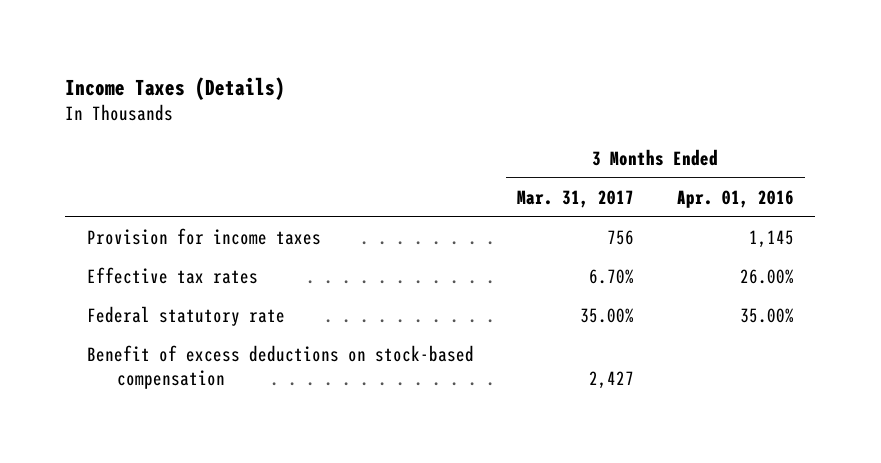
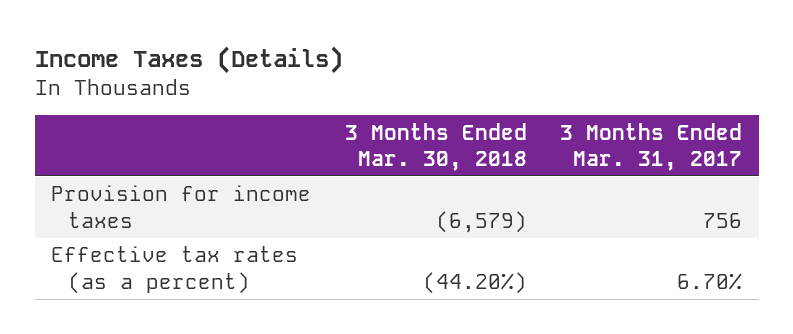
- | 3 Months Ended Mar. 31, 2017 | 3 Months Ended Apr. 01, 2016
+ | 3 Months Ended Mar. 30, 2018 | 3 Months Ended Mar. 31, 2017
- Effective tax rates | 6.70% | 26.00%
- Federal statutory rate | 35.00% | 35.00%
- Benefit of excess deductions on stock-based compensation | 2,427 |
+ Effective tax rates (as a percent) | (44.20%) | 6.70%

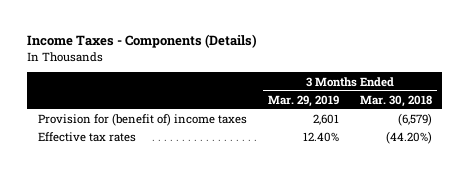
- Income Taxes (Details)
+ Income Taxes - Components (Details)
- | 3 Months Ended Mar. 30, 2018 | 3 Months Ended Mar. 31, 2017
+ | 3 Months Ended Mar. 29, 2019 | 3 Months Ended Mar. 30, 2018
- Provision for income taxes | (6,579) | 756
- Effective tax rates (as a percent) | (44.20%) | 6.70%
+ Provision for (benefit of) income taxes | 2,601 | (6,579)
+ Effective tax rates | 12.40% | (44.20%)

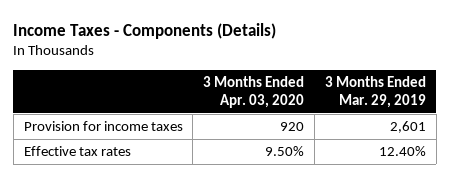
- | 3 Months Ended Mar. 29, 2019 | 3 Months Ended Mar. 30, 2018
+ | 3 Months Ended Apr. 03, 2020 | 3 Months Ended Mar. 29, 2019
- Provision for (benefit of) income taxes | 2,601 | (6,579)
+ Provision for income taxes | 920 | 2,601

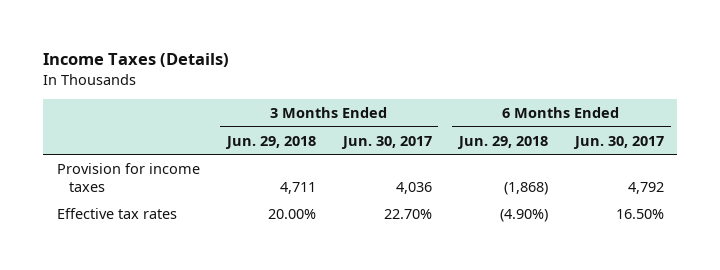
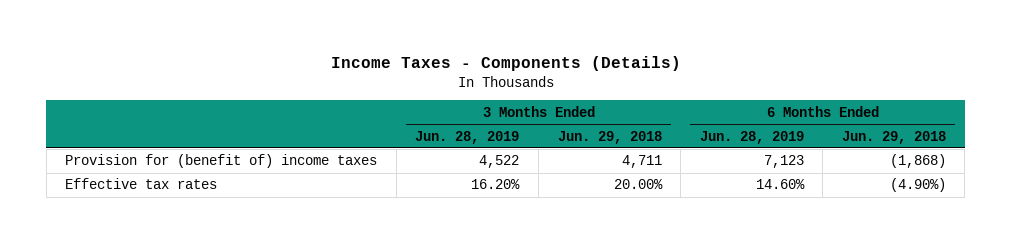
- Income Taxes (Details)
+ Income Taxes - Components (Details)
- | 3 Months Ended Jun. 29, 2018 | 3 Months Ended Jun. 30, 2017 | 6 Months Ended Jun. 29, 2018 | 6 Months Ended Jun. 30, 2017
+ | 3 Months Ended Jun. 28, 2019 | 3 Months Ended Jun. 29, 2018 | 6 Months Ended Jun. 28, 2019 | 6 Months Ended Jun. 29, 2018
- Provision for income taxes | 4,711 | 4,036 | (1,868) | 4,792
+ Provision for (benefit of) income taxes | 4,522 | 4,711 | 7,123 | (1,868)

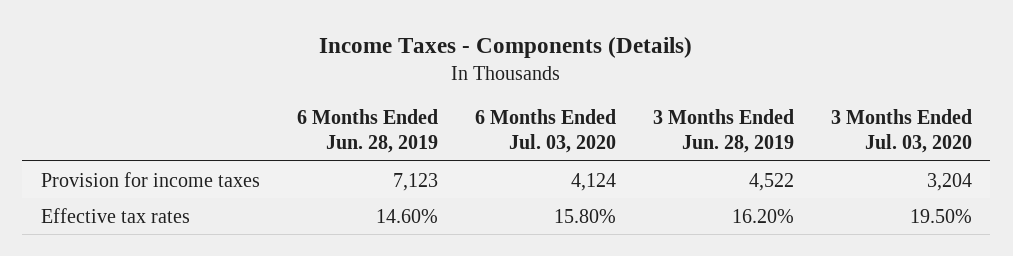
- | 3 Months Ended Jun. 28, 2019 | 3 Months Ended Jun. 29, 2018 | 6 Months Ended Jun. 28, 2019 | 6 Months Ended Jun. 29, 2018
+ | 6 Months Ended Jun. 28, 2019 | 6 Months Ended Jul. 03, 2020 | 3 Months Ended Jun. 28, 2019 | 3 Months Ended Jul. 03, 2020
- Provision for (benefit of) income taxes | 4,522 | 4,711 | 7,123 | (1,868)
+ Provision for income taxes | 7,123 | 4,124 | 4,522 | 3,204

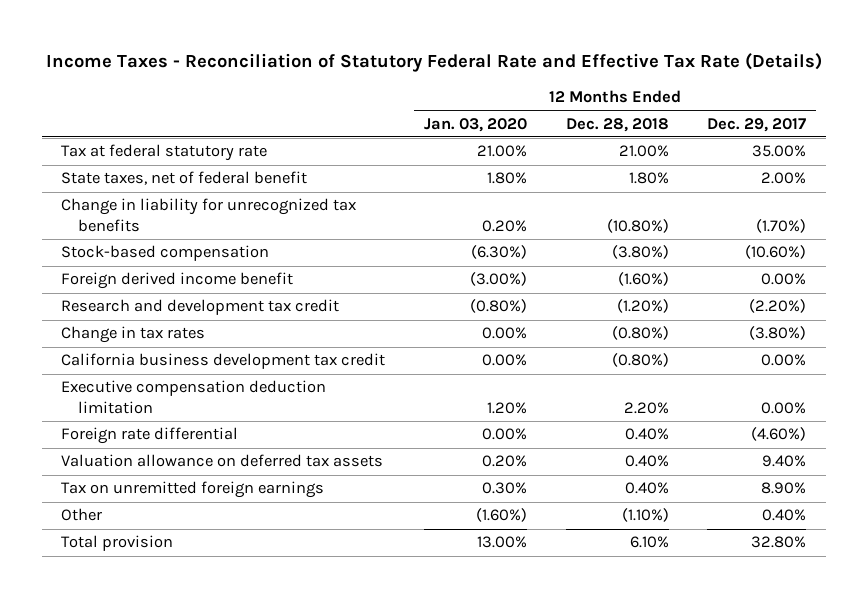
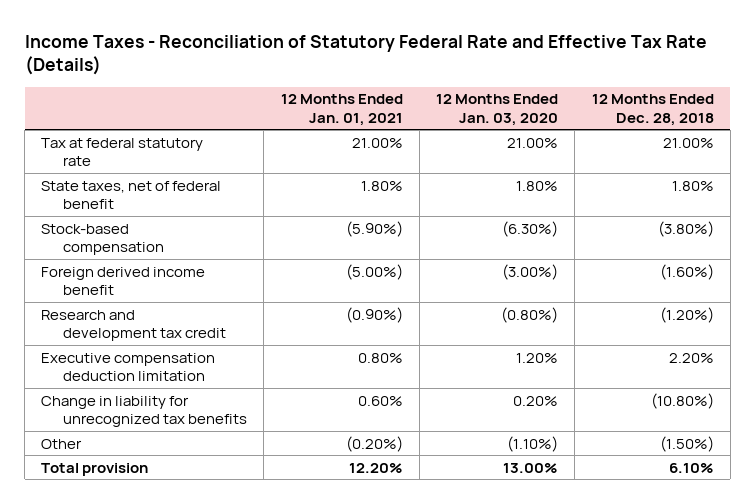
- | 12 Months Ended Jan. 03, 2020 | 12 Months Ended Dec. 28, 2018 | 12 Months Ended Dec. 29, 2017
+ | 12 Months Ended Jan. 01, 2021 | 12 Months Ended Jan. 03, 2020 | 12 Months Ended Dec. 28, 2018
- Change in tax rates | 0.00% | (0.80%) | (3.80%)
- California business development tax credit | 0.00% | (0.80%) | 0.00%
- Foreign rate differential | 0.00% | 0.40% | (4.60%)
- Valuation allowance on deferred tax assets | 0.20% | 0.40% | 9.40%
- Tax on unremitted foreign earnings | 0.30% | 0.40% | 8.90%
- Other | (1.60%) | (1.10%) | 0.40%
moved down: Change in liability for unrecognized tax benefits | 0.60% | 0.20% | (10.80%)
+ Other | (0.20%) | (1.10%) | (1.50%)

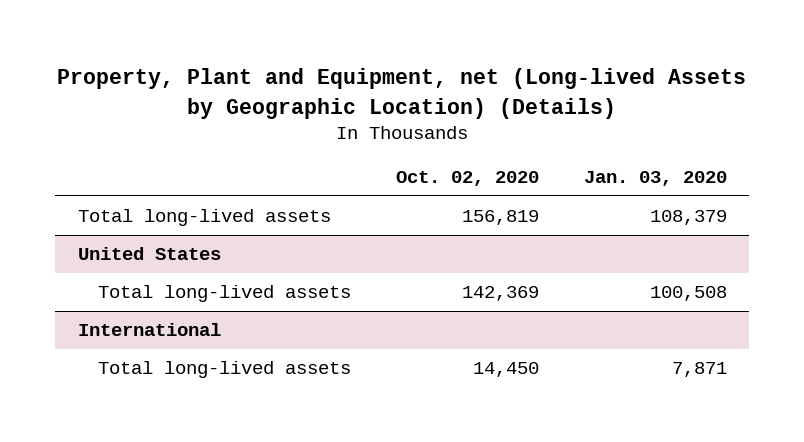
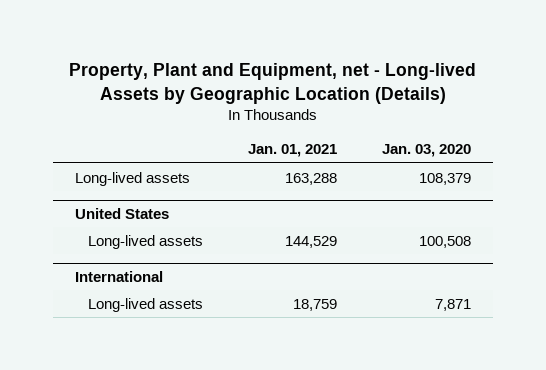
- Property, Plant and Equipment, net (Long-lived Assets by Geographic Location) (Details)
+ Property, Plant and Equipment, net - Long-lived Assets by Geographic Location (Details)
- | Oct. 02, 2020 | Jan. 03, 2020
+ | Jan. 01, 2021 | Jan. 03, 2020
- Total long-lived assets | 156,819 | 108,379
+ Long-lived assets | 163,288 | 108,379
@ United States
- Total long-lived assets | 142,369 | 100,508
+ Long-lived assets | 144,529 | 100,508
@ International
- Total long-lived assets | 14,450 | 7,871
+ Long-lived assets | 18,759 | 7,871

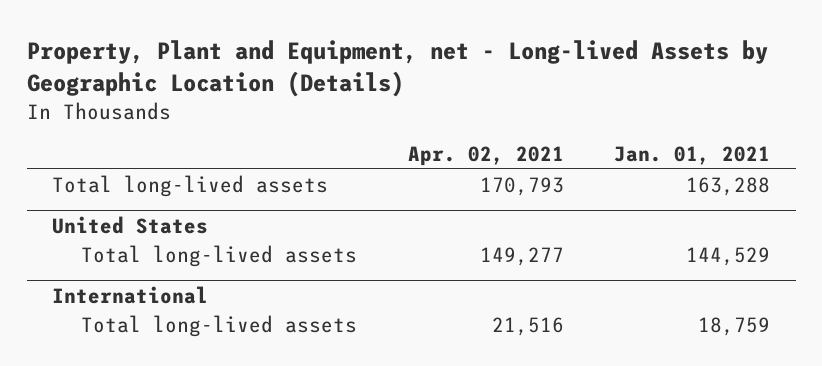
- | Jan. 01, 2021 | Jan. 03, 2020
+ | Apr. 02, 2021 | Jan. 01, 2021
- Long-lived assets | 163,288 | 108,379
+ Total long-lived assets | 170,793 | 163,288
@ United States
- Long-lived assets | 144,529 | 100,508
+ Total long-lived assets | 149,277 | 144,529
@ International
- Long-lived assets | 18,759 | 7,871
+ Total long-lived assets | 21,516 | 18,759

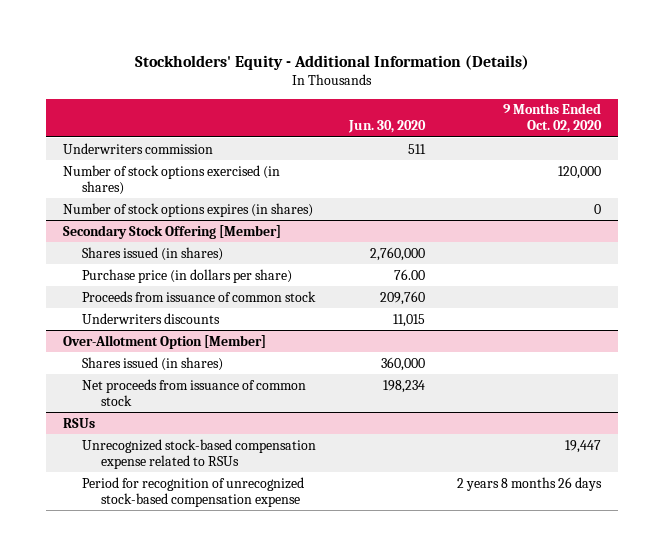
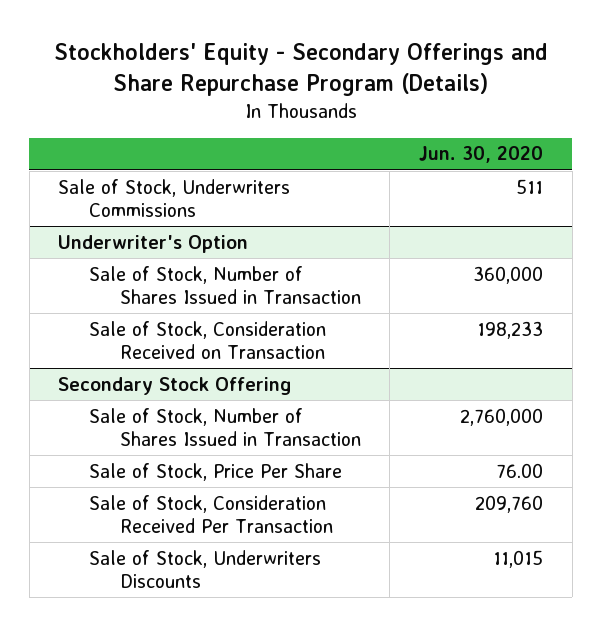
- Stockholders' Equity - Additional Information (Details)
+ Stockholders' Equity - Secondary Offerings and Share Repurchase Program (Details)
- | Jun. 30, 2020 | 9 Months Ended Oct. 02, 2020
+ | Jun. 30, 2020
- Underwriters commission | 511 |
- Number of stock options exercised (in shares) | | 120,000
- Number of stock options expires (in shares) | | 0
- Secondary Stock Offering [Member]
- Shares issued (in shares) | 2,760,000 |
- Purchase price (in dollars per share) | 76.00 |
- Proceeds from issuance of common stock | 209,760 |
- Underwriters discounts | 11,015 |
- Over-Allotment Option [Member]
- Shares issued (in shares) | 360,000 |
- Net proceeds from issuance of common stock | 198,234 |
- RSUs
- Unrecognized stock-based compensation expense related to RSUs | | 19,447
- Period for recognition of unrecognized stock-based compensation expense | | 2 years 8 months 26 days
+ Sale of Stock, Underwriters Commissions | 511
+ Underwriter's Option
+ Sale of Stock, Number of Shares Issued in Transaction | 360,000
+ Sale of Stock, Consideration Received on Transaction | 198,233
+ Secondary Stock Offering
+ Sale of Stock, Number of Shares Issued in Transaction | 2,760,000
+ Sale of Stock, Price Per Share | 76.00
+ Sale of Stock, Consideration Received Per Transaction | 209,760
+ Sale of Stock, Underwriters Discounts | 11,015

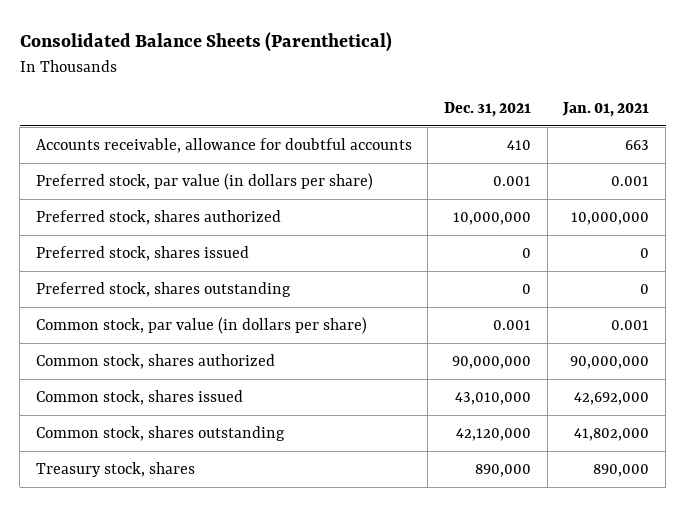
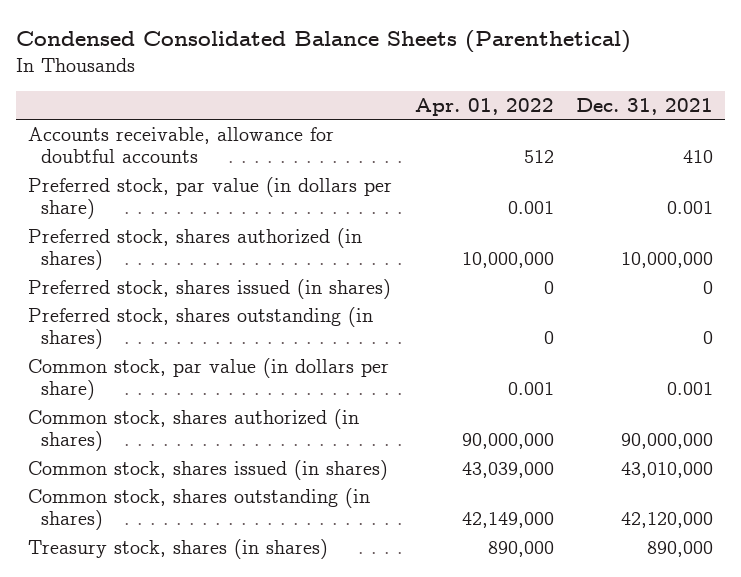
- Consolidated Balance Sheets (Parenthetical)
+ Condensed Consolidated Balance Sheets (Parenthetical)
- | Dec. 31, 2021 | Jan. 01, 2021
+ | Apr. 01, 2022 | Dec. 31, 2021
- Preferred stock, shares authorized | 10,000,000 | 10,000,000
- Preferred stock, shares issued | 0 | 0
- Preferred stock, shares outstanding | 0 | 0
+ Preferred stock, shares authorized (in shares) | 10,000,000 | 10,000,000
+ Preferred stock, shares issued (in shares) | 0 | 0
+ Preferred stock, shares outstanding (in shares) | 0 | 0
- Common stock, shares authorized | 90,000,000 | 90,000,000
- Common stock, shares issued | 43,010,000 | 42,692,000
- Common stock, shares outstanding | 42,120,000 | 41,802,000
- Treasury stock, shares | 890,000 | 890,000
+ Common stock, shares authorized (in shares) | 90,000,000 | 90,000,000
+ Common stock, shares issued (in shares) | 43,039,000 | 43,010,000
+ Common stock, shares outstanding (in shares) | 42,149,000 | 42,120,000
+ Treasury stock, shares (in shares) | 890,000 | 890,000

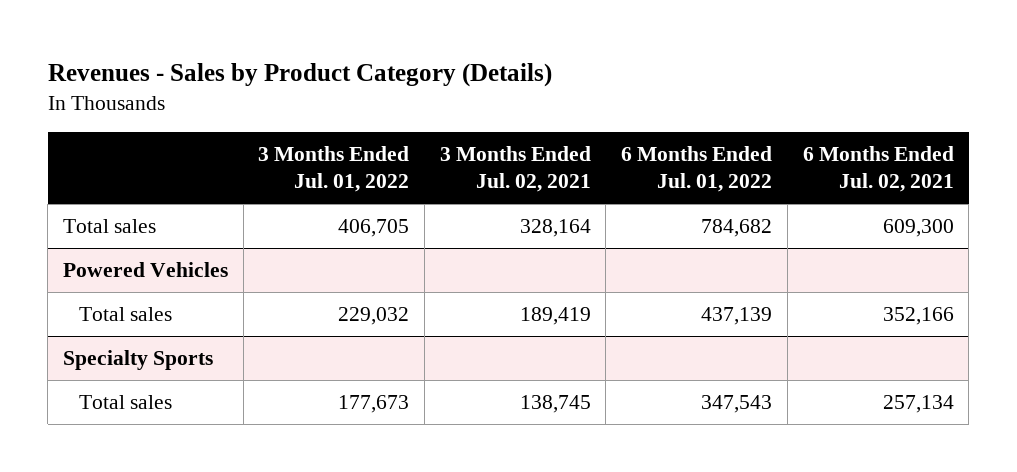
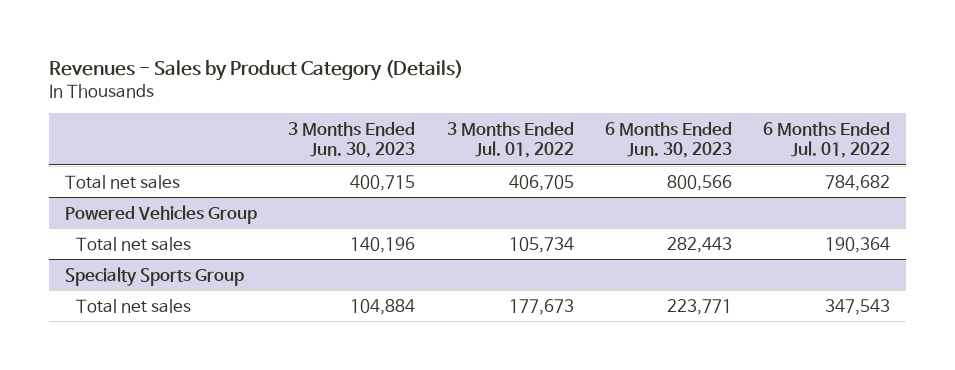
- | 3 Months Ended Jul. 01, 2022 | 3 Months Ended Jul. 02, 2021 | 6 Months Ended Jul. 01, 2022 | 6 Months Ended Jul. 02, 2021
+ | 3 Months Ended Jun. 30, 2023 | 3 Months Ended Jul. 01, 2022 | 6 Months Ended Jun. 30, 2023 | 6 Months Ended Jul. 01, 2022
- Total sales | 406,705 | 328,164 | 784,682 | 609,300
- Powered Vehicles
- Total sales | 229,032 | 189,419 | 437,139 | 352,166
- Specialty Sports
- Total sales | 177,673 | 138,745 | 347,543 | 257,134
+ Total net sales | 400,715 | 406,705 | 800,566 | 784,682
+ Powered Vehicles Group
+ Total net sales | 140,196 | 105,734 | 282,443 | 190,364
+ Specialty Sports Group
+ Total net sales | 104,884 | 177,673 | 223,771 | 347,543

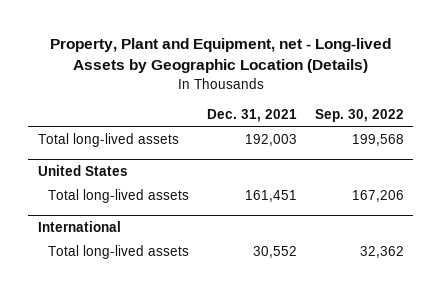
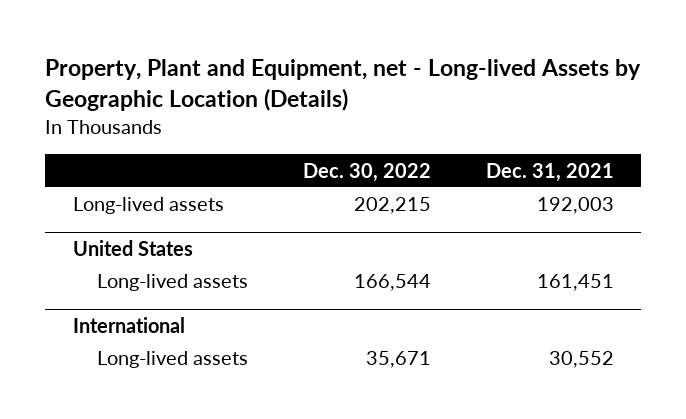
- | Dec. 31, 2021 | Sep. 30, 2022
+ | Dec. 30, 2022 | Dec. 31, 2021
- Total long-lived assets | 192,003 | 199,568
+ Long-lived assets | 202,215 | 192,003
@ United States
- Total long-lived assets | 161,451 | 167,206
+ Long-lived assets | 166,544 | 161,451
@ International
- Total long-lived assets | 30,552 | 32,362
+ Long-lived assets | 35,671 | 30,552

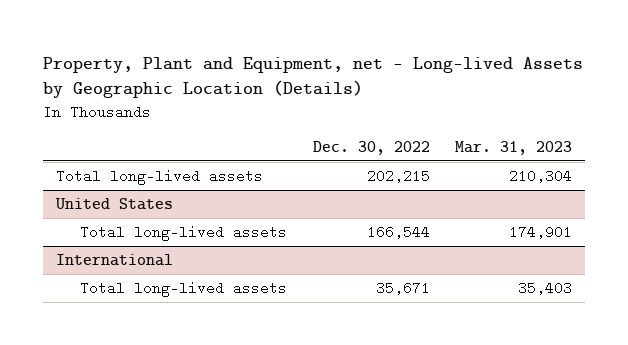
- | Dec. 30, 2022 | Dec. 31, 2021
+ | Dec. 30, 2022 | Mar. 31, 2023
- Long-lived assets | 202,215 | 192,003
+ Total long-lived assets | 202,215 | 210,304
@ United States
- Long-lived assets | 166,544 | 161,451
+ Total long-lived assets | 166,544 | 174,901
@ International
- Long-lived assets | 35,671 | 30,552
+ Total long-lived assets | 35,671 | 35,403

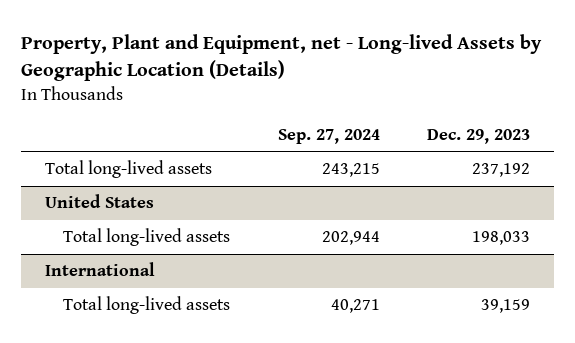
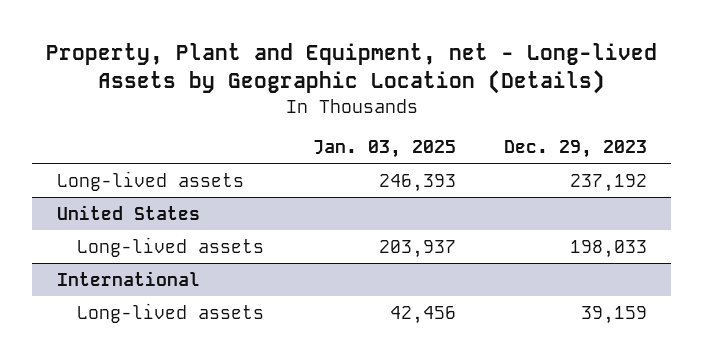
- | Sep. 27, 2024 | Dec. 29, 2023
+ | Jan. 03, 2025 | Dec. 29, 2023
- Total long-lived assets | 243,215 | 237,192
+ Long-lived assets | 246,393 | 237,192
@ United States
- Total long-lived assets | 202,944 | 198,033
+ Long-lived assets | 203,937 | 198,033
@ International
- Total long-lived assets | 40,271 | 39,159
+ Long-lived assets | 42,456 | 39,159

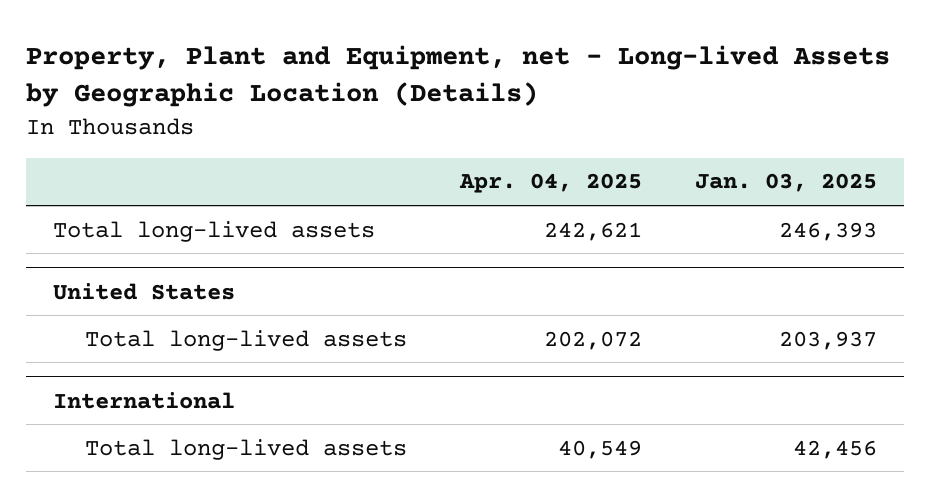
- | Jan. 03, 2025 | Dec. 29, 2023
+ | Apr. 04, 2025 | Jan. 03, 2025
- Long-lived assets | 246,393 | 237,192
+ Total long-lived assets | 242,621 | 246,393
@ United States
- Long-lived assets | 203,937 | 198,033
+ Total long-lived assets | 202,072 | 203,937
@ International
- Long-lived assets | 42,456 | 39,159
+ Total long-lived assets | 40,549 | 42,456

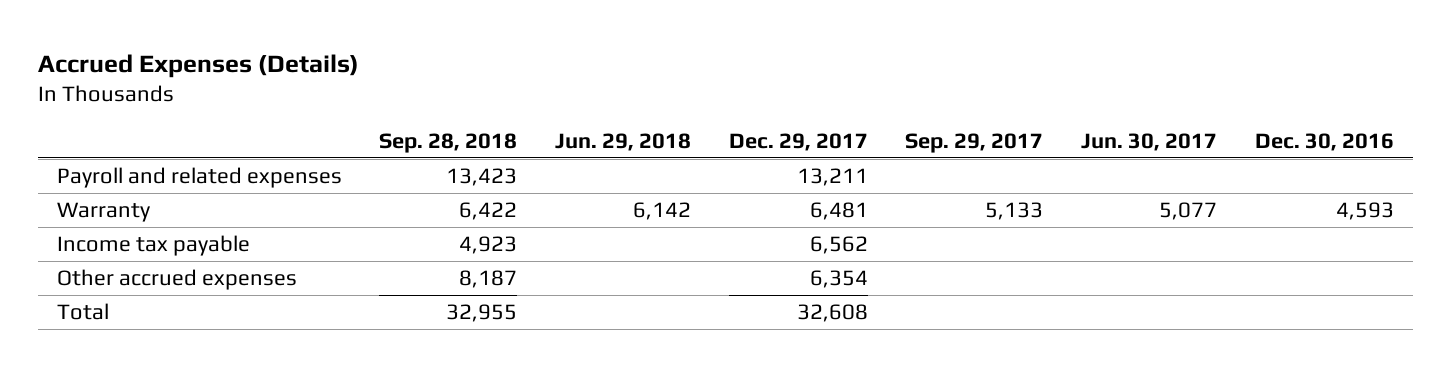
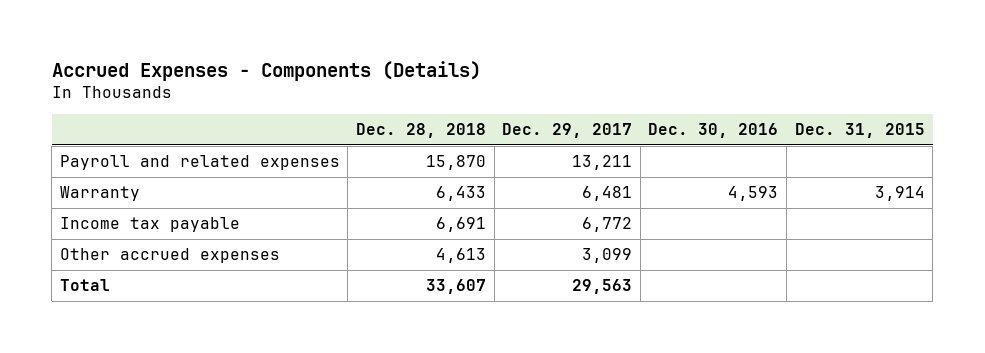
- Accrued Expenses (Details)
+ Accrued Expenses - Components (Details)
- | Sep. 28, 2018 | Jun. 29, 2018 | Dec. 29, 2017 | Sep. 29, 2017 | Jun. 30, 2017 | Dec. 30, 2016
+ | Dec. 28, 2018 | Dec. 29, 2017 | Dec. 30, 2016 | Dec. 31, 2015
- Income tax payable | 4,923 | | 6,562 | | |
- Other accrued expenses | 8,187 | | 6,354 | | |
- Total | 32,955 | | 32,608 | | |
+ Income tax payable | 6,691 | 6,772 | |
+ Other accrued expenses | 4,613 | 3,099 | |
+ Total | 33,607 | 29,563 | |

